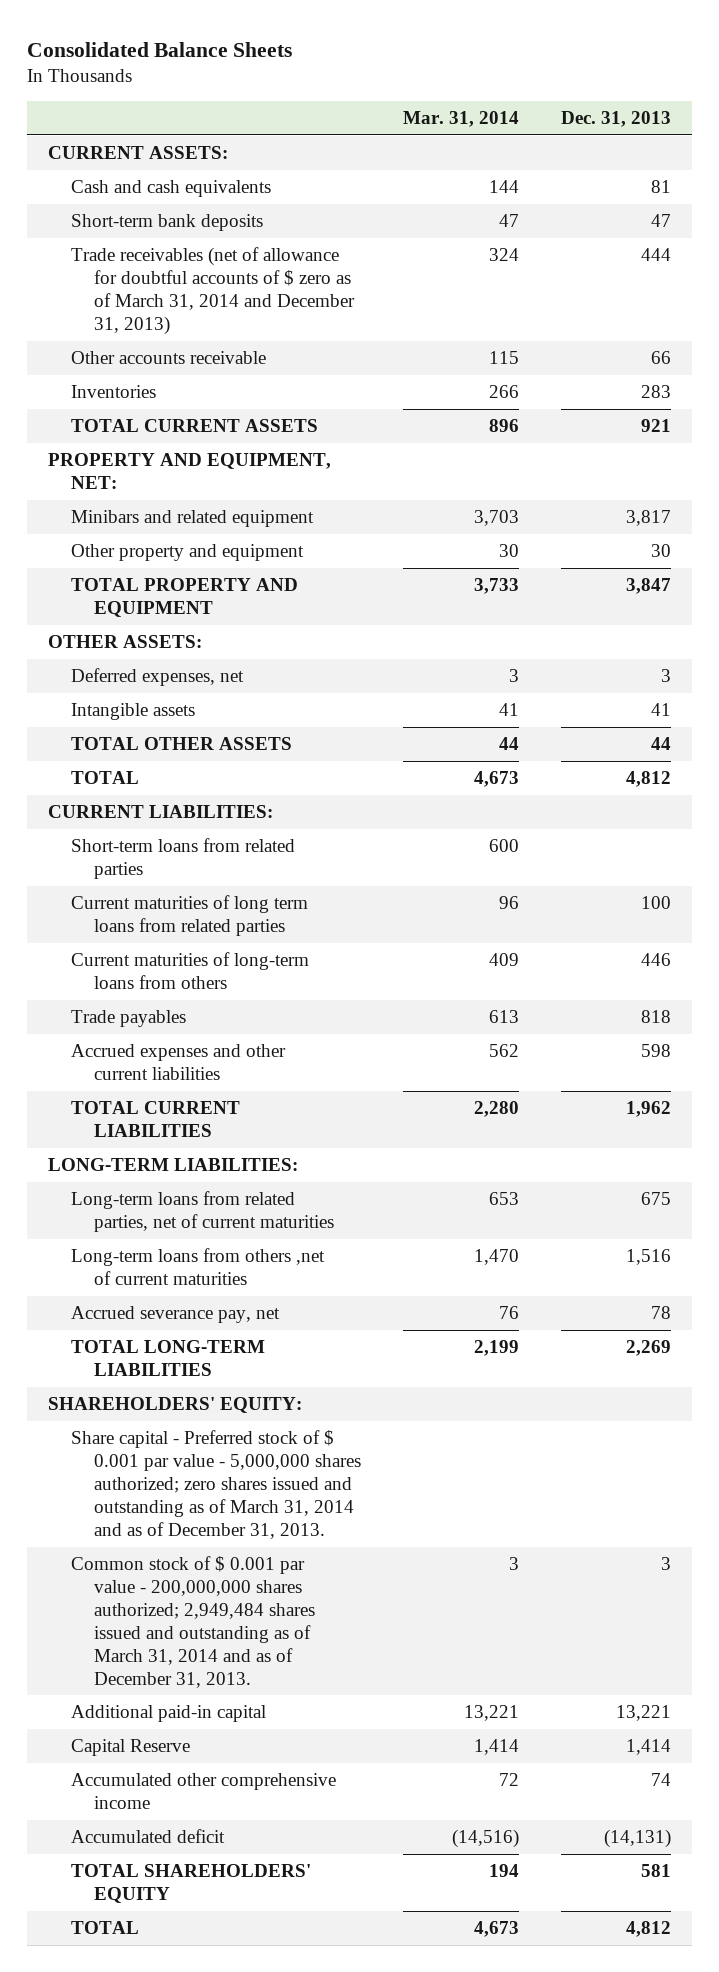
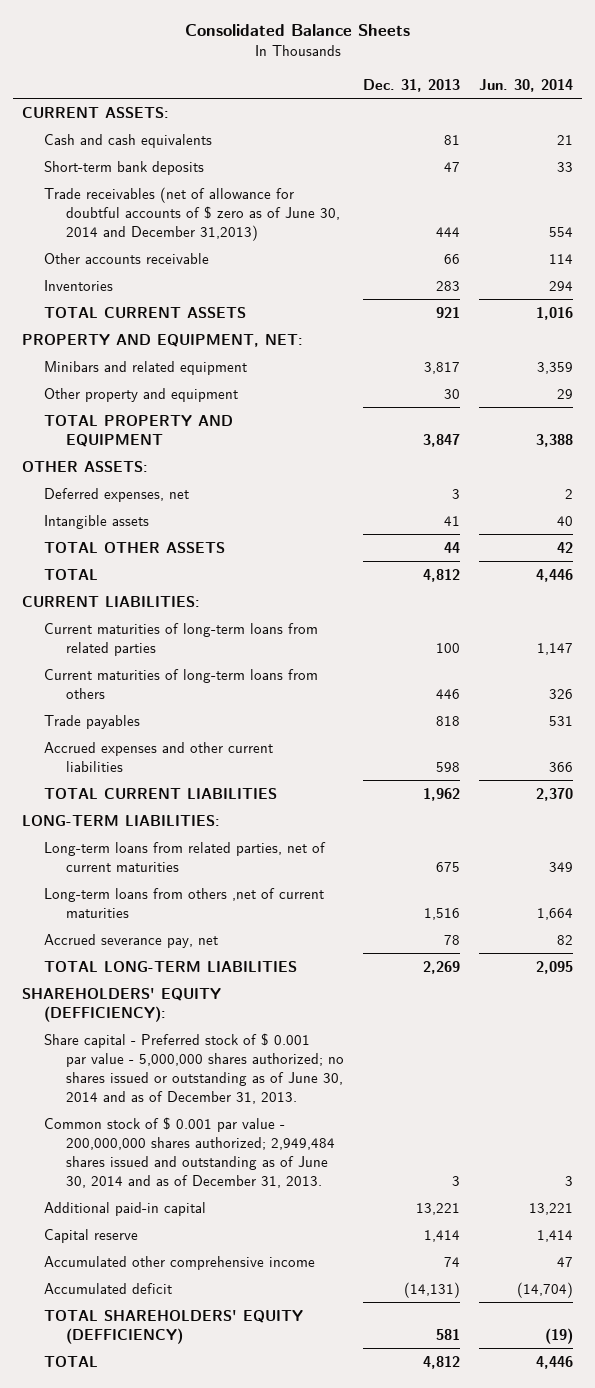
- | Mar. 31, 2014 | Dec. 31, 2013
+ | Dec. 31, 2013 | Jun. 30, 2014
- Trade receivables (net of allowance for doubtful accounts of $ zero as of March 31, 2014 and December 31, 2013) | 324 | 444
+ Trade receivables (net of allowance for doubtful accounts of $ zero as of June 30, 2014 and December 31,2013) | 444 | 554
- Short-term loans from related parties | 600 |
- Current maturities of long term loans from related parties | 96 | 100
+ Current maturities of long-term loans from related parties | 100 | 1,147
- SHAREHOLDERS' EQUITY:
- Share capital - Preferred stock of $ 0.001 par value - 5,000,000 shares authorized; zero shares issued and outstanding as of March 31, 2014 and as of December 31, 2013.
- Common stock of $ 0.001 par value - 200,000,000 shares authorized; 2,949,484 shares issued and outstanding as of March 31, 2014 and as of December 31, 2013. | 3 | 3
+ SHAREHOLDERS' EQUITY (DEFFICIENCY):
+ Share capital - Preferred stock of $ 0.001 par value - 5,000,000 shares authorized; no shares issued or outstanding as of June 30, 2014 and as of December 31, 2013.
+ Common stock of $ 0.001 par value - 200,000,000 shares authorized; 2,949,484 shares issued and outstanding as of June 30, 2014 and as of December 31, 2013. | 3 | 3
- Capital Reserve | 1,414 | 1,414
+ Capital reserve | 1,414 | 1,414
- TOTAL SHAREHOLDERS' EQUITY | 194 | 581
+ TOTAL SHAREHOLDERS' EQUITY (DEFFICIENCY) | 581 | (19)

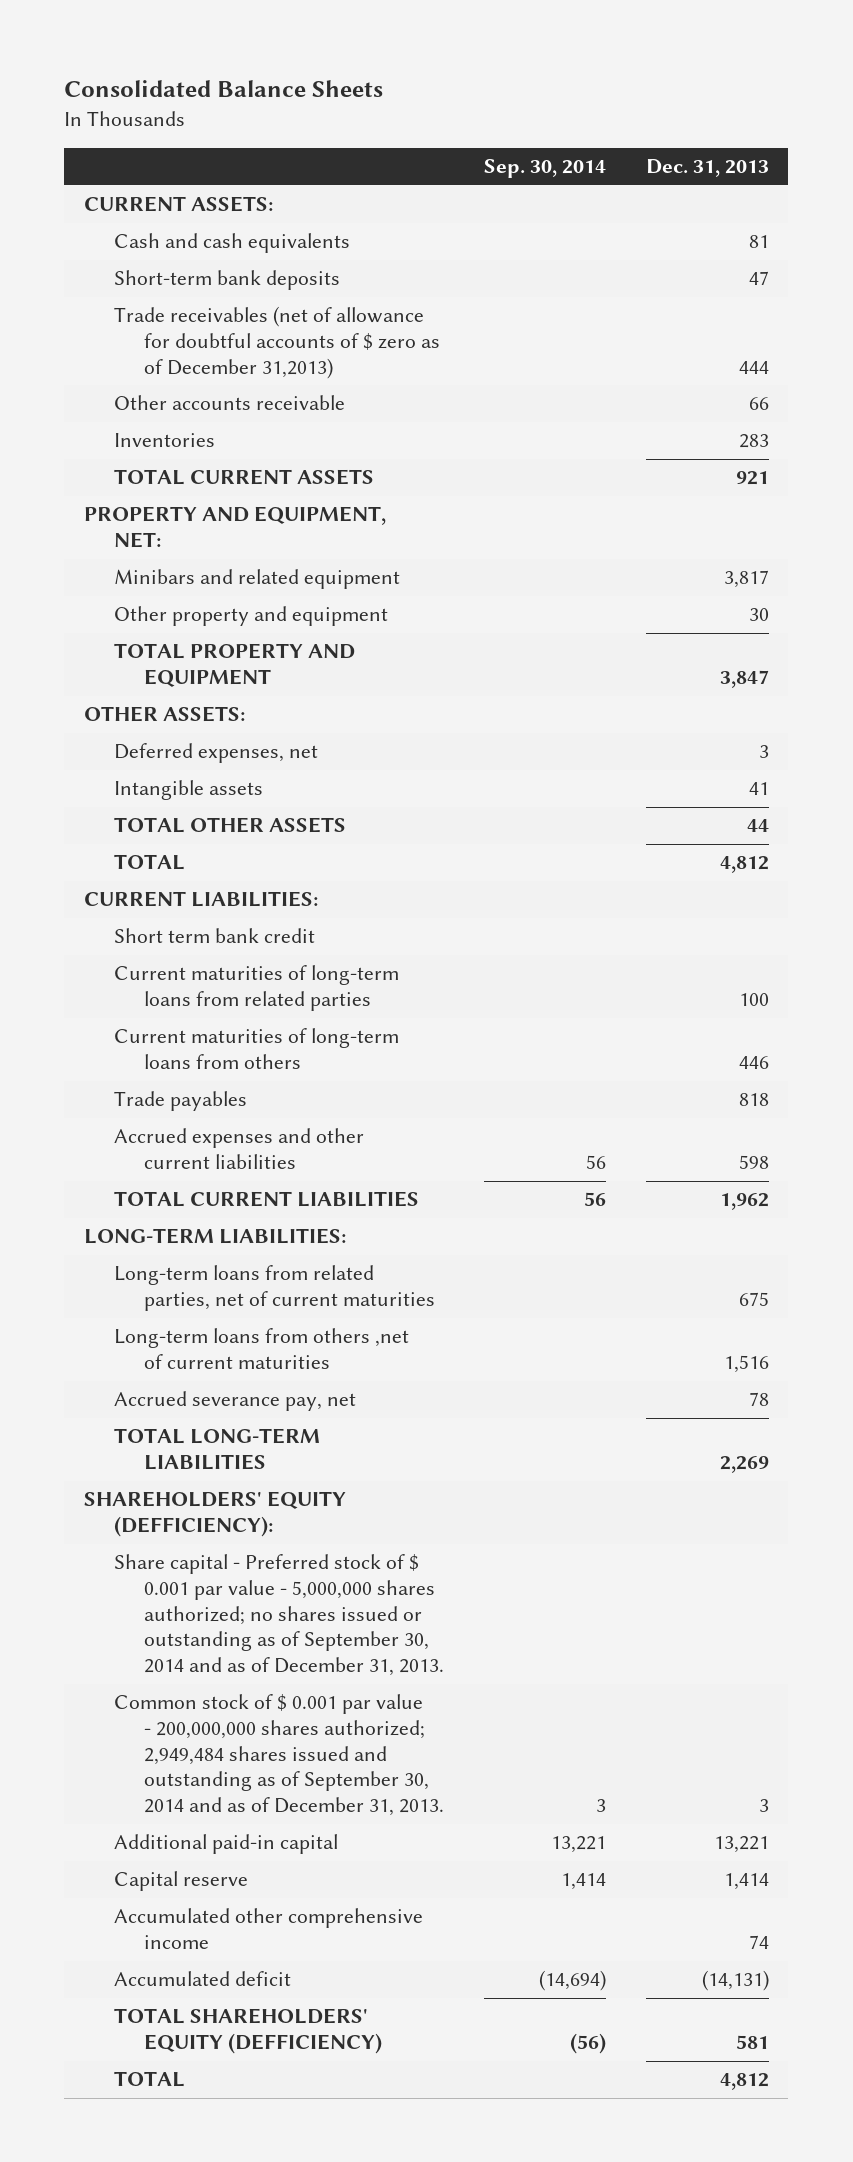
- | Dec. 31, 2013 | Jun. 30, 2014
+ | Sep. 30, 2014 | Dec. 31, 2013
- Trade receivables (net of allowance for doubtful accounts of $ zero as of June 30, 2014 and December 31,2013) | 444 | 554
+ Trade receivables (net of allowance for doubtful accounts of $ zero as of December 31,2013) | | 444
+ Short term bank credit
- Share capital - Preferred stock of $ 0.001 par value - 5,000,000 shares authorized; no shares issued or outstanding as of June 30, 2014 and as of December 31, 2013.
- Common stock of $ 0.001 par value - 200,000,000 shares authorized; 2,949,484 shares issued and outstanding as of June 30, 2014 and as of December 31, 2013. | 3 | 3
+ Share capital - Preferred stock of $ 0.001 par value - 5,000,000 shares authorized; no shares issued or outstanding as of September 30, 2014 and as of December 31, 2013.
+ Common stock of $ 0.001 par value - 200,000,000 shares authorized; 2,949,484 shares issued and outstanding as of September 30, 2014 and as of December 31, 2013. | 3 | 3

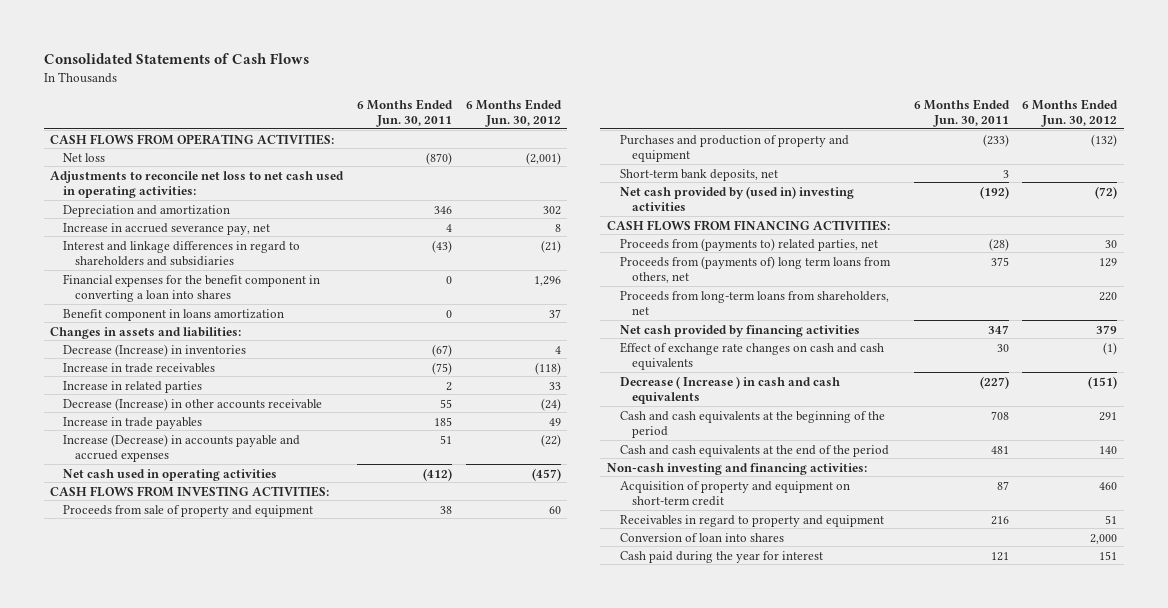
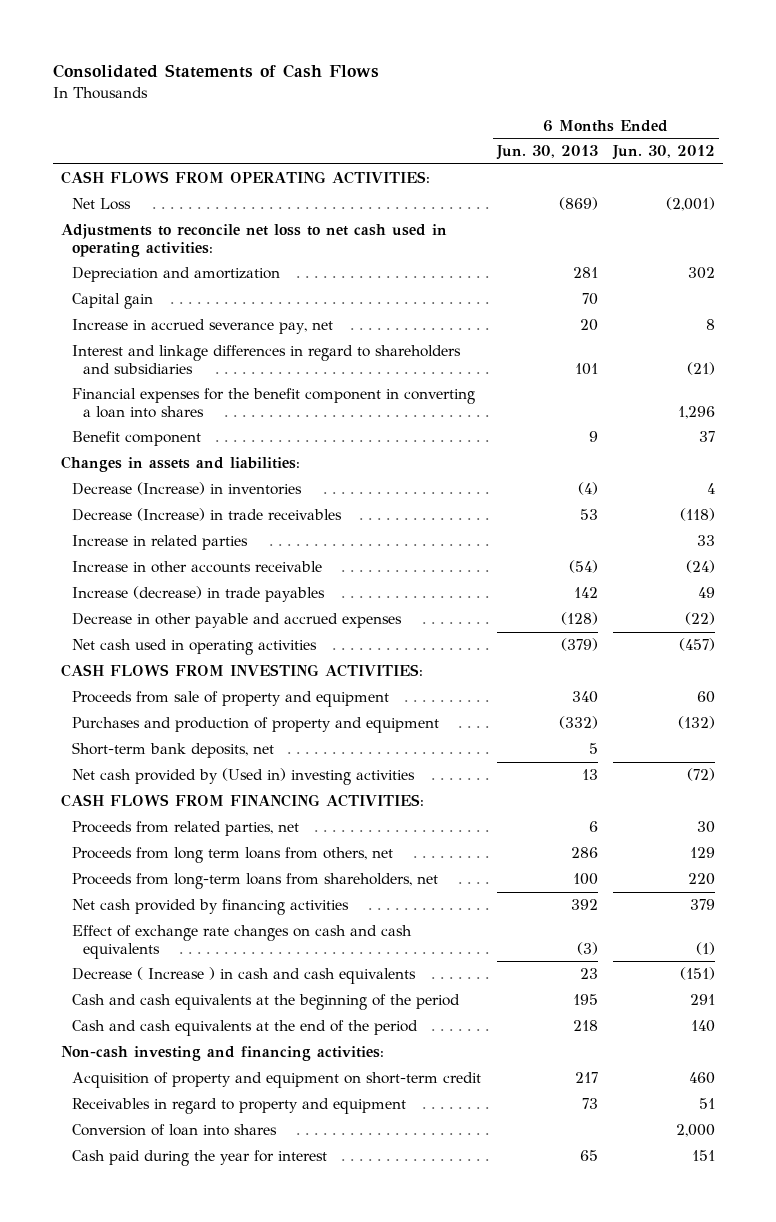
- | 6 Months Ended Jun. 30, 2011 | 6 Months Ended Jun. 30, 2012
+ | 6 Months Ended Jun. 30, 2013 | 6 Months Ended Jun. 30, 2012
- Net loss | (870) | (2,001)
+ Net Loss | (869) | (2,001)
+ Capital gain | 70 |
- Benefit component in loans amortization | 0 | 37
+ Benefit component | 9 | 37
- Increase in trade receivables | (75) | (118)
+ Decrease (Increase) in trade receivables | 53 | (118)
- Decrease (Increase) in other accounts receivable | 55 | (24)
- Increase in trade payables | 185 | 49
- Increase (Decrease) in accounts payable and accrued expenses | 51 | (22)
+ Increase in other accounts receivable | (54) | (24)
+ Increase (decrease) in trade payables | 142 | 49
+ Decrease in other payable and accrued expenses | (128) | (22)
- Net cash provided by (used in) investing activities | (192) | (72)
+ Net cash provided by (Used in) investing activities | 13 | (72)
- Proceeds from (payments to) related parties, net | (28) | 30
- Proceeds from (payments of) long term loans from others, net | 375 | 129
+ Proceeds from related parties, net | 6 | 30
+ Proceeds from long term loans from others, net | 286 | 129

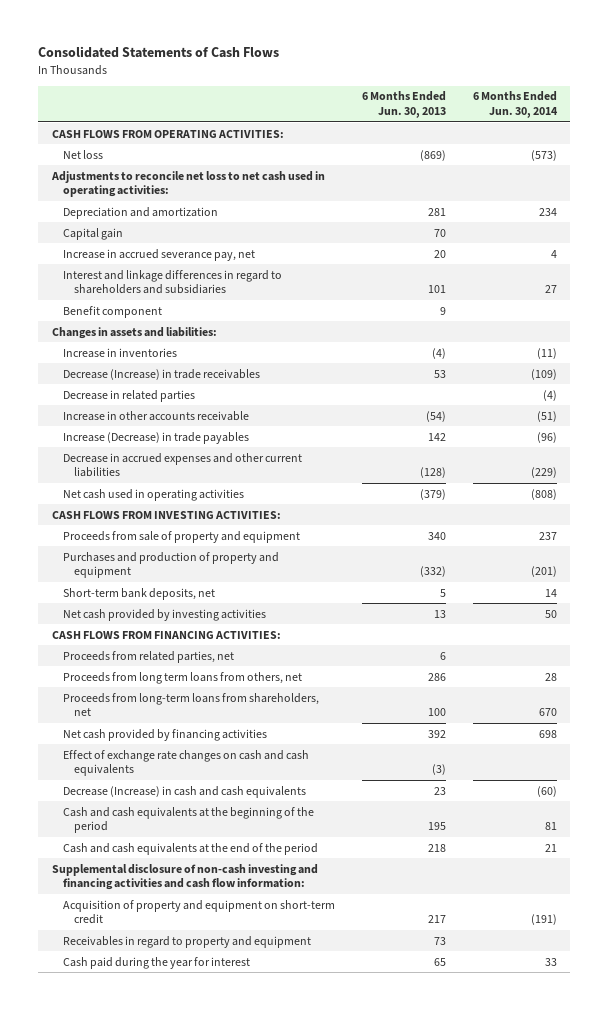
- | 6 Months Ended Jun. 30, 2013 | 6 Months Ended Jun. 30, 2012
+ | 6 Months Ended Jun. 30, 2013 | 6 Months Ended Jun. 30, 2014
- Net Loss | (869) | (2,001)
+ Net loss | (869) | (573)
- Financial expenses for the benefit component in converting a loan into shares | | 1,296
- Decrease (Increase) in inventories | (4) | 4
+ Increase in inventories | (4) | (11)
- Increase in related parties | | 33
+ Decrease in related parties | | (4)
- Increase (decrease) in trade payables | 142 | 49
- Decrease in other payable and accrued expenses | (128) | (22)
+ Increase (Decrease) in trade payables | 142 | (96)
+ Decrease in accrued expenses and other current liabilities | (128) | (229)
- Net cash provided by (Used in) investing activities | 13 | (72)
+ Net cash provided by investing activities | 13 | 50
- Decrease ( Increase ) in cash and cash equivalents | 23 | (151)
+ Decrease (Increase) in cash and cash equivalents | 23 | (60)
- Non-cash investing and financing activities:
+ Supplemental disclosure of non-cash investing and financing activities and cash flow information:
- Conversion of loan into shares | | 2,000

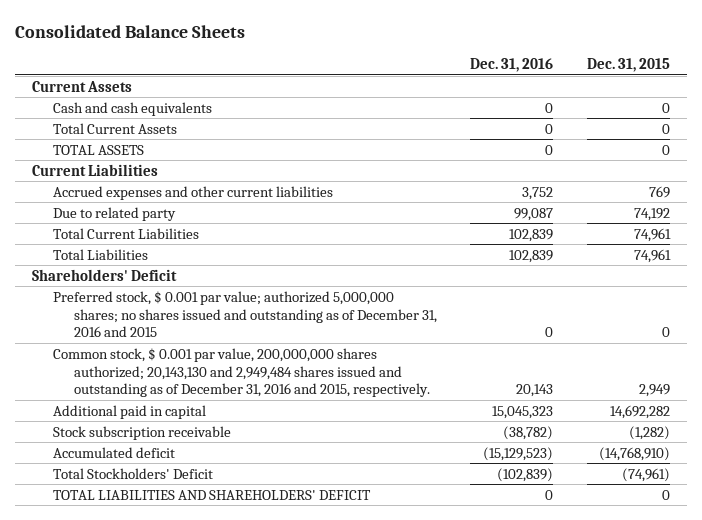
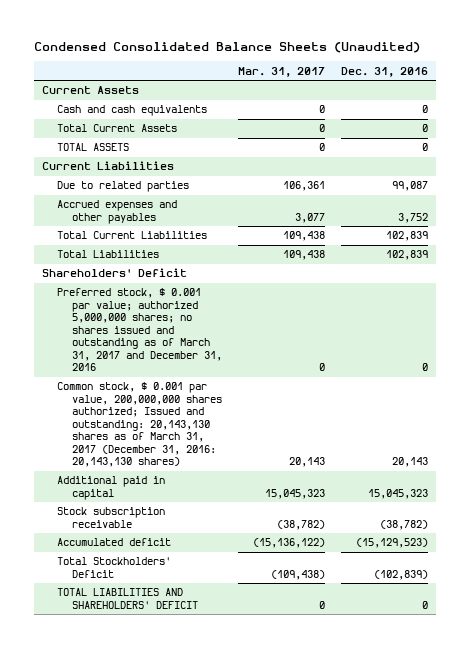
- Consolidated Balance Sheets
+ Condensed Consolidated Balance Sheets (Unaudited)
- | Dec. 31, 2016 | Dec. 31, 2015
+ | Mar. 31, 2017 | Dec. 31, 2016
- Accrued expenses and other current liabilities | 3,752 | 769
- Due to related party | 99,087 | 74,192
+ Due to related parties | 106,361 | 99,087
+ Accrued expenses and other payables | 3,077 | 3,752
- Preferred stock, $ 0.001 par value; authorized 5,000,000 shares; no shares issued and outstanding as of December 31, 2016 and 2015 | 0 | 0
- Common stock, $ 0.001 par value, 200,000,000 shares authorized; 20,143,130 and 2,949,484 shares issued and outstanding as of December 31, 2016 and 2015, respectively. | 20,143 | 2,949
+ Preferred stock, $ 0.001 par value; authorized 5,000,000 shares; no shares issued and outstanding as of March 31, 2017 and December 31, 2016 | 0 | 0
+ Common stock, $ 0.001 par value, 200,000,000 shares authorized; Issued and outstanding: 20,143,130 shares as of March 31, 2017 (December 31, 2016: 20,143,130 shares) | 20,143 | 20,143

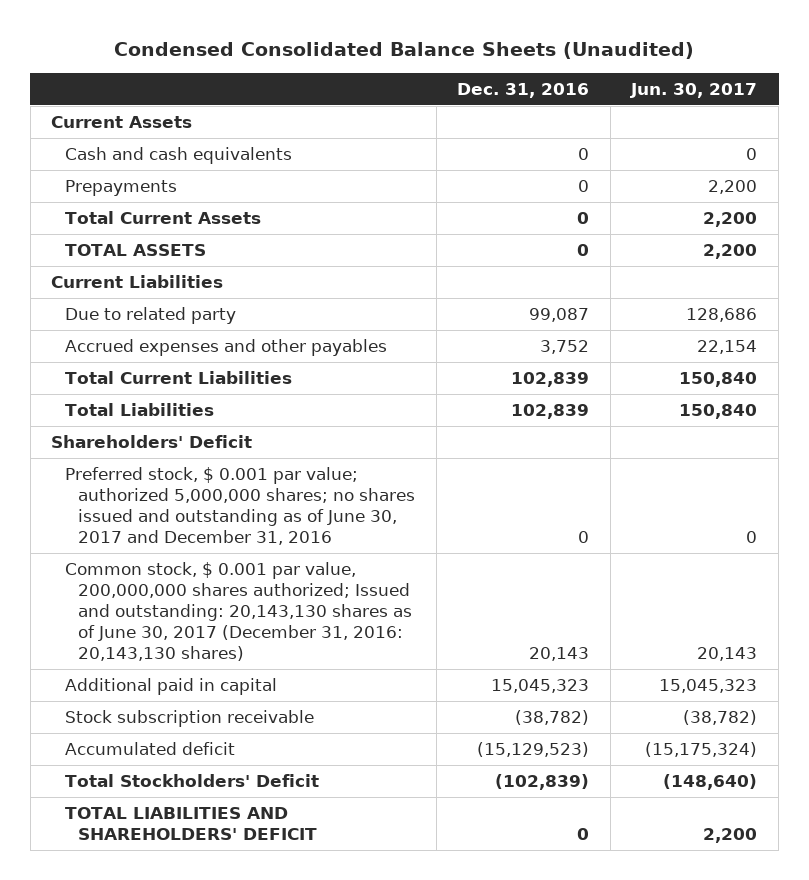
- | Mar. 31, 2017 | Dec. 31, 2016
+ | Dec. 31, 2016 | Jun. 30, 2017
+ Prepayments | 0 | 2,200
- Due to related parties | 106,361 | 99,087
+ Due to related party | 99,087 | 128,686
- Preferred stock, $ 0.001 par value; authorized 5,000,000 shares; no shares issued and outstanding as of March 31, 2017 and December 31, 2016 | 0 | 0
- Common stock, $ 0.001 par value, 200,000,000 shares authorized; Issued and outstanding: 20,143,130 shares as of March 31, 2017 (December 31, 2016: 20,143,130 shares) | 20,143 | 20,143
+ Preferred stock, $ 0.001 par value; authorized 5,000,000 shares; no shares issued and outstanding as of June 30, 2017 and December 31, 2016 | 0 | 0
+ Common stock, $ 0.001 par value, 200,000,000 shares authorized; Issued and outstanding: 20,143,130 shares as of June 30, 2017 (December 31, 2016: 20,143,130 shares) | 20,143 | 20,143

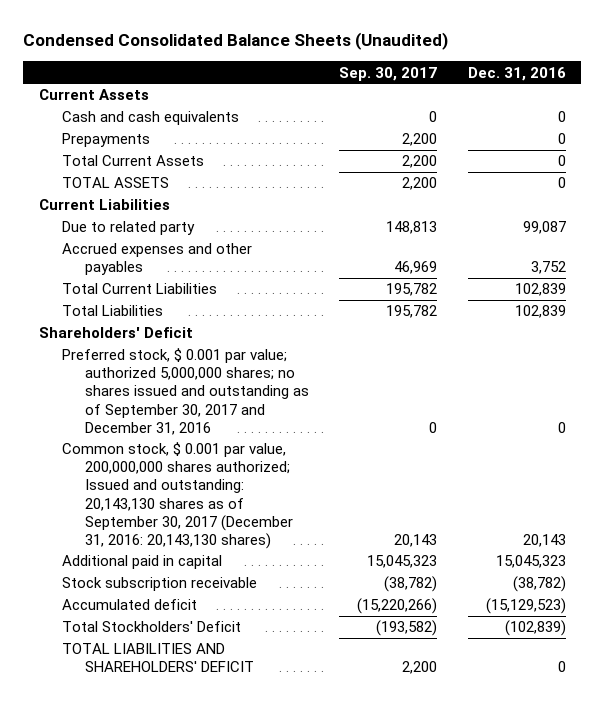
- | Dec. 31, 2016 | Jun. 30, 2017
+ | Sep. 30, 2017 | Dec. 31, 2016
- Preferred stock, $ 0.001 par value; authorized 5,000,000 shares; no shares issued and outstanding as of June 30, 2017 and December 31, 2016 | 0 | 0
- Common stock, $ 0.001 par value, 200,000,000 shares authorized; Issued and outstanding: 20,143,130 shares as of June 30, 2017 (December 31, 2016: 20,143,130 shares) | 20,143 | 20,143
+ Preferred stock, $ 0.001 par value; authorized 5,000,000 shares; no shares issued and outstanding as of September 30, 2017 and December 31, 2016 | 0 | 0
+ Common stock, $ 0.001 par value, 200,000,000 shares authorized; Issued and outstanding: 20,143,130 shares as of September 30, 2017 (December 31, 2016: 20,143,130 shares) | 20,143 | 20,143

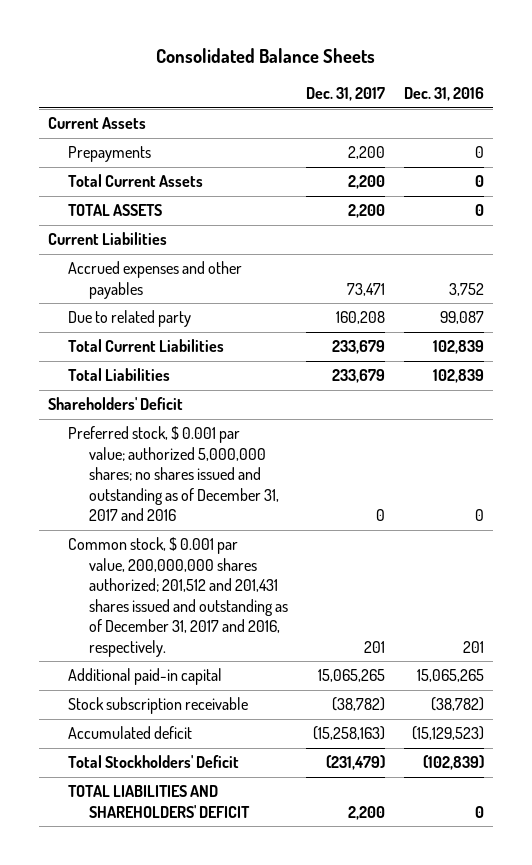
- Condensed Consolidated Balance Sheets (Unaudited)
+ Consolidated Balance Sheets
- | Sep. 30, 2017 | Dec. 31, 2016
+ | Dec. 31, 2017 | Dec. 31, 2016
- Cash and cash equivalents | 0 | 0
moved down: Due to related party | 160,208 | 99,087
- Preferred stock, $ 0.001 par value; authorized 5,000,000 shares; no shares issued and outstanding as of September 30, 2017 and December 31, 2016 | 0 | 0
- Common stock, $ 0.001 par value, 200,000,000 shares authorized; Issued and outstanding: 20,143,130 shares as of September 30, 2017 (December 31, 2016: 20,143,130 shares) | 20,143 | 20,143
- Additional paid in capital | 15,045,323 | 15,045,323
+ Preferred stock, $ 0.001 par value; authorized 5,000,000 shares; no shares issued and outstanding as of December 31, 2017 and 2016 | 0 | 0
+ Common stock, $ 0.001 par value, 200,000,000 shares authorized; 201,512 and 201,431 shares issued and outstanding as of December 31, 2017 and 2016, respectively. | 201 | 201
+ Additional paid-in capital | 15,065,265 | 15,065,265

